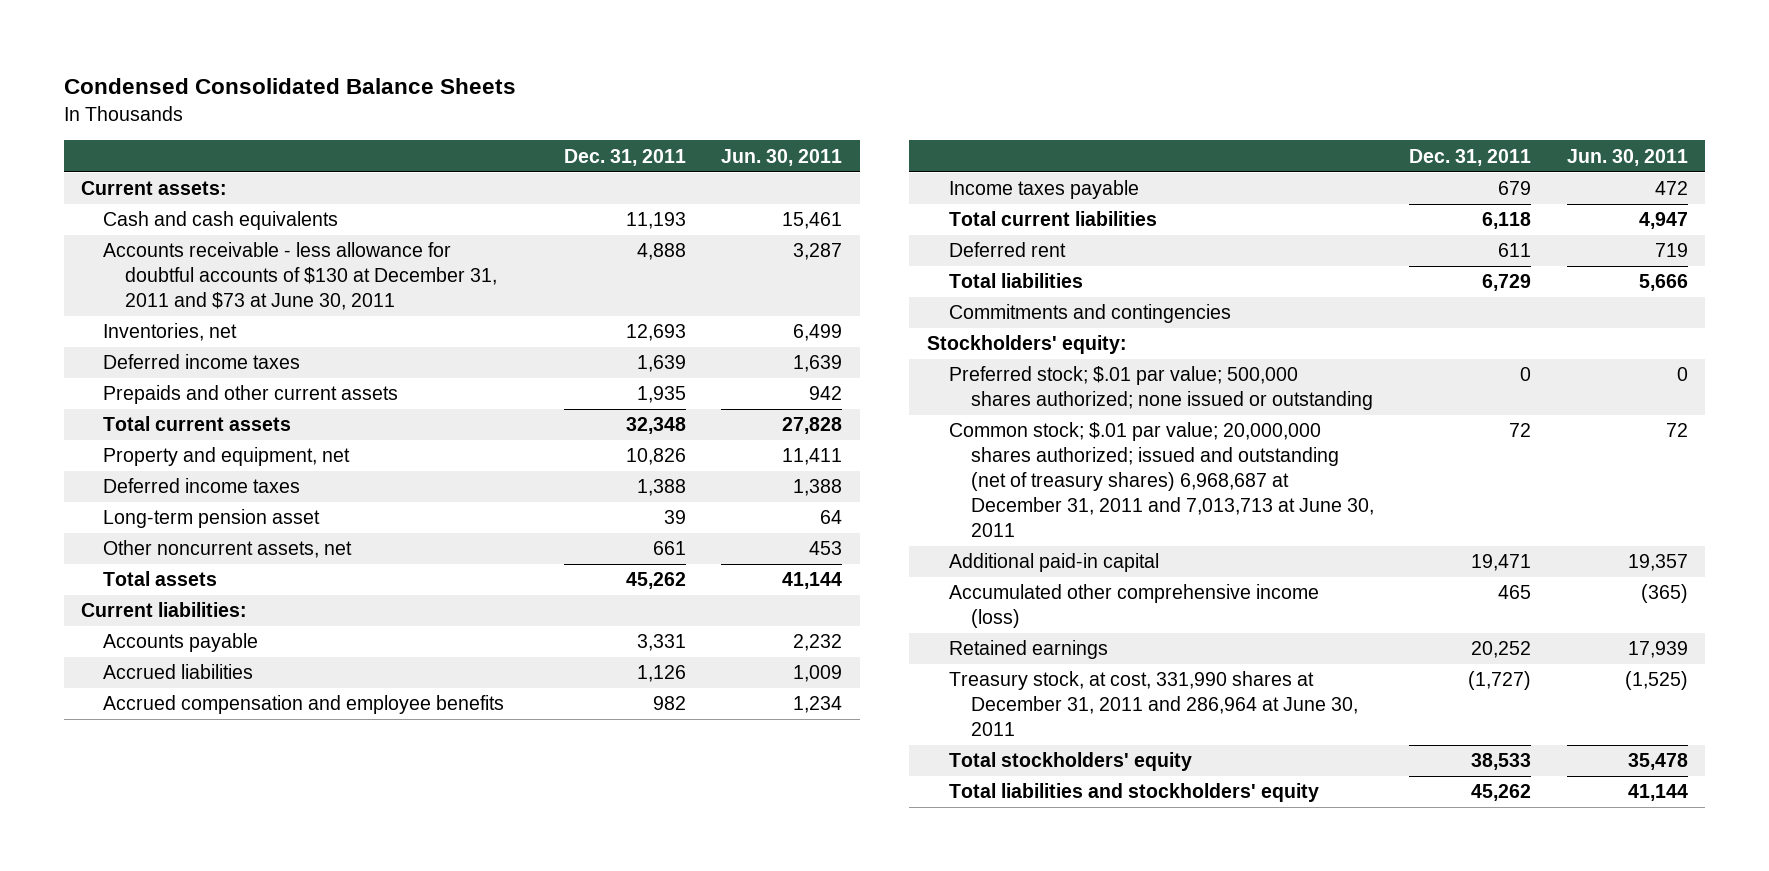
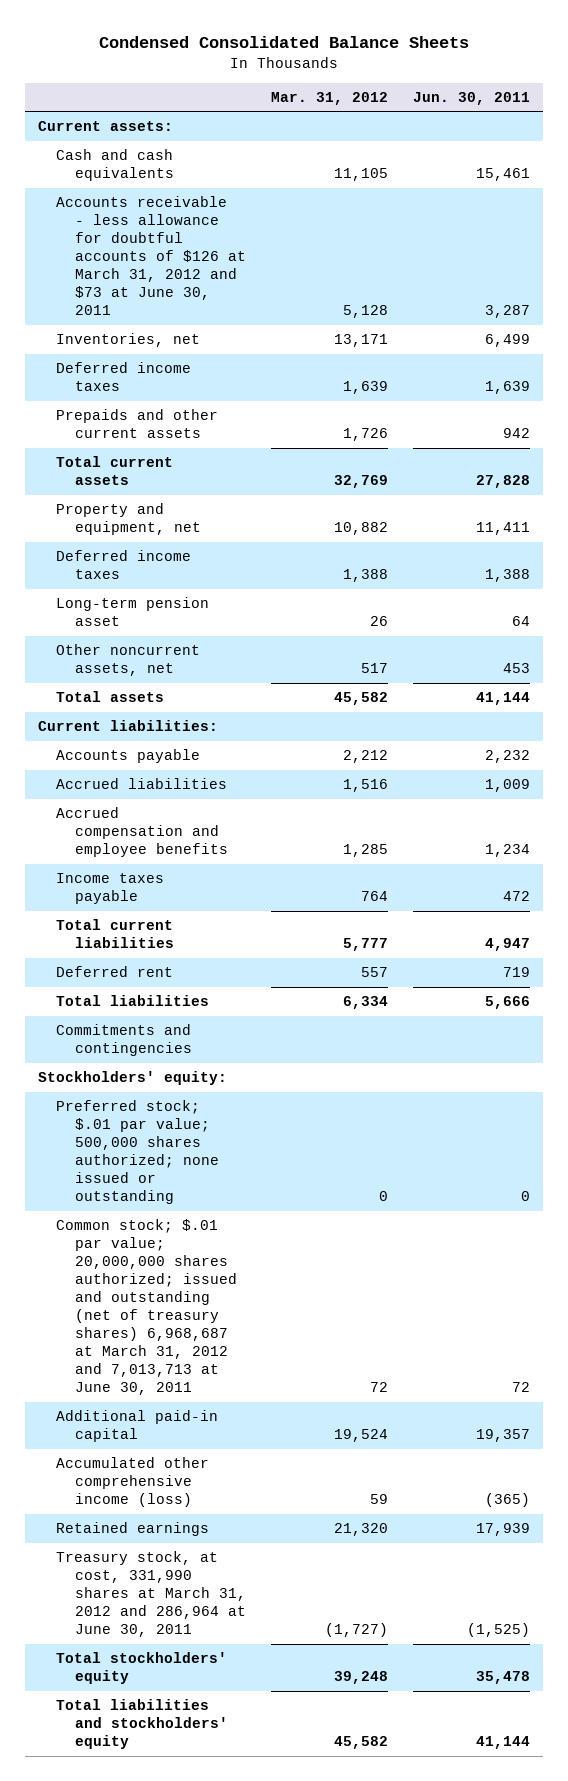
- | Dec. 31, 2011 | Jun. 30, 2011
+ | Mar. 31, 2012 | Jun. 30, 2011
- Accounts receivable - less allowance for doubtful accounts of $130 at December 31, 2011 and $73 at June 30, 2011 | 4,888 | 3,287
+ Accounts receivable - less allowance for doubtful accounts of $126 at March 31, 2012 and $73 at June 30, 2011 | 5,128 | 3,287
- Common stock; $.01 par value; 20,000,000 shares authorized; issued and outstanding (net of treasury shares) 6,968,687 at December 31, 2011 and 7,013,713 at June 30, 2011 | 72 | 72
+ Common stock; $.01 par value; 20,000,000 shares authorized; issued and outstanding (net of treasury shares) 6,968,687 at March 31, 2012 and 7,013,713 at June 30, 2011 | 72 | 72
- Treasury stock, at cost, 331,990 shares at December 31, 2011 and 286,964 at June 30, 2011 | (1,727) | (1,525)
+ Treasury stock, at cost, 331,990 shares at March 31, 2012 and 286,964 at June 30, 2011 | (1,727) | (1,525)

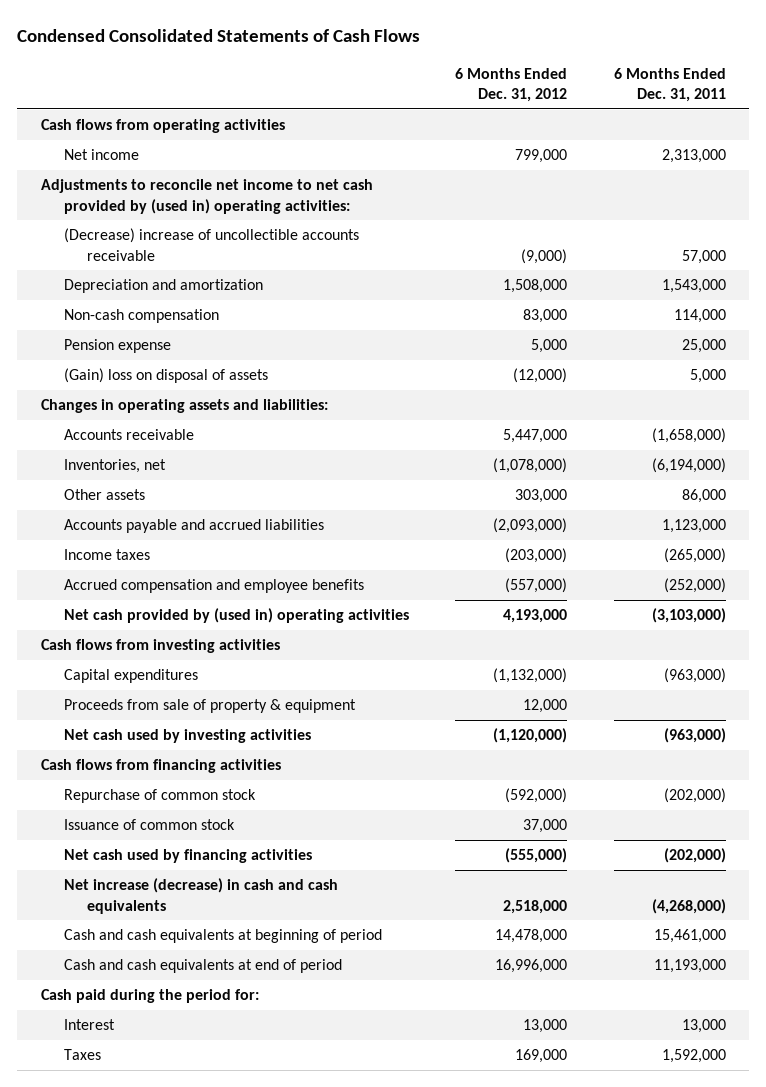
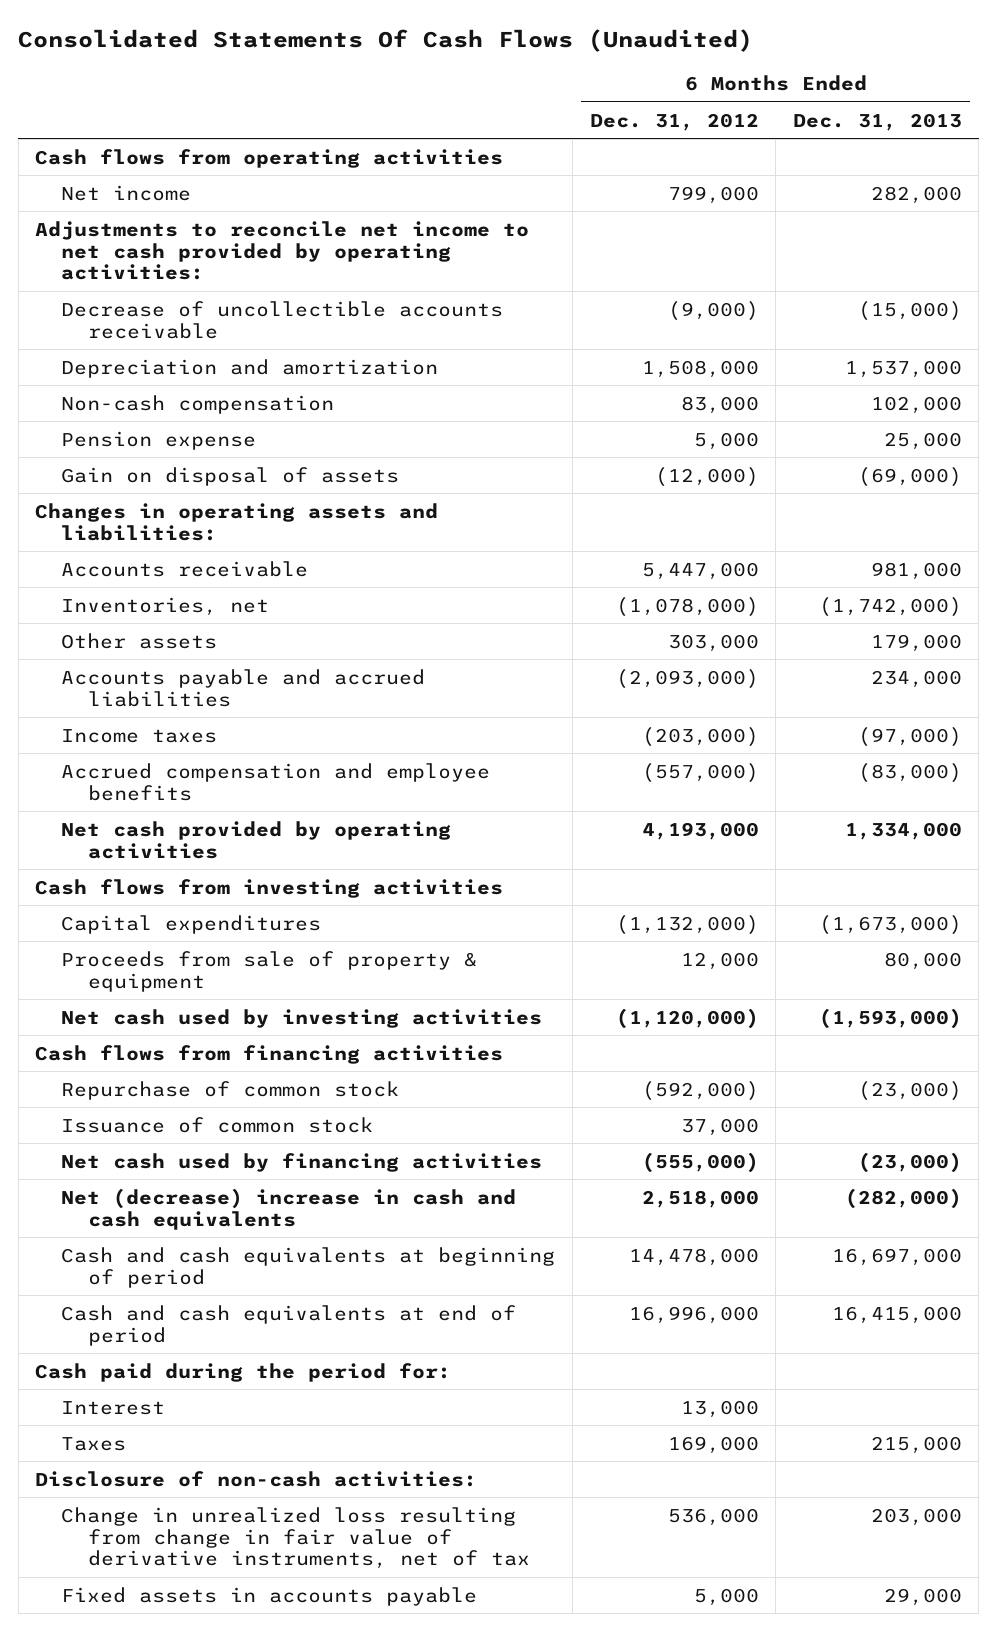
- Condensed Consolidated Statements of Cash Flows
+ Consolidated Statements Of Cash Flows (Unaudited)
- | 6 Months Ended Dec. 31, 2012 | 6 Months Ended Dec. 31, 2011
+ | 6 Months Ended Dec. 31, 2012 | 6 Months Ended Dec. 31, 2013
- Adjustments to reconcile net income to net cash provided by (used in) operating activities:
- (Decrease) increase of uncollectible accounts receivable | (9,000) | 57,000
+ Adjustments to reconcile net income to net cash provided by operating activities:
+ Decrease of uncollectible accounts receivable | (9,000) | (15,000)
- (Gain) loss on disposal of assets | (12,000) | 5,000
+ Gain on disposal of assets | (12,000) | (69,000)
- Net cash provided by (used in) operating activities | 4,193,000 | (3,103,000)
+ Net cash provided by operating activities | 4,193,000 | 1,334,000
- Net increase (decrease) in cash and cash equivalents | 2,518,000 | (4,268,000)
+ Net (decrease) increase in cash and cash equivalents | 2,518,000 | (282,000)
+ Disclosure of non-cash activities:
+ Change in unrealized loss resulting from change in fair value of derivative instruments, net of tax | 536,000 | 203,000
+ Fixed assets in accounts payable | 5,000 | 29,000

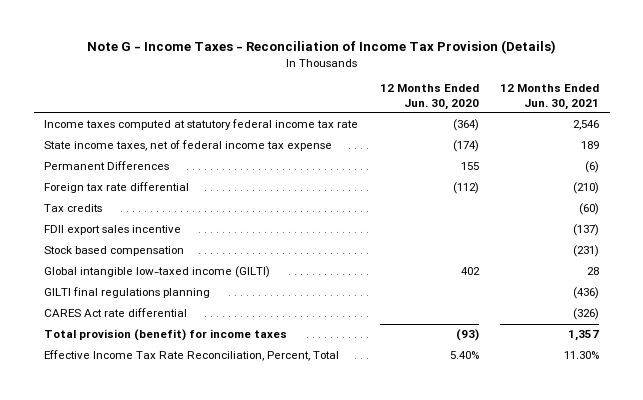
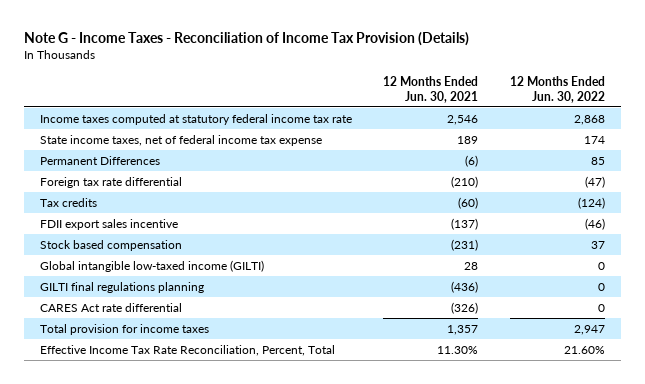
- | 12 Months Ended Jun. 30, 2020 | 12 Months Ended Jun. 30, 2021
+ | 12 Months Ended Jun. 30, 2021 | 12 Months Ended Jun. 30, 2022
- Total provision (benefit) for income taxes | (93) | 1,357
+ Total provision for income taxes | 1,357 | 2,947

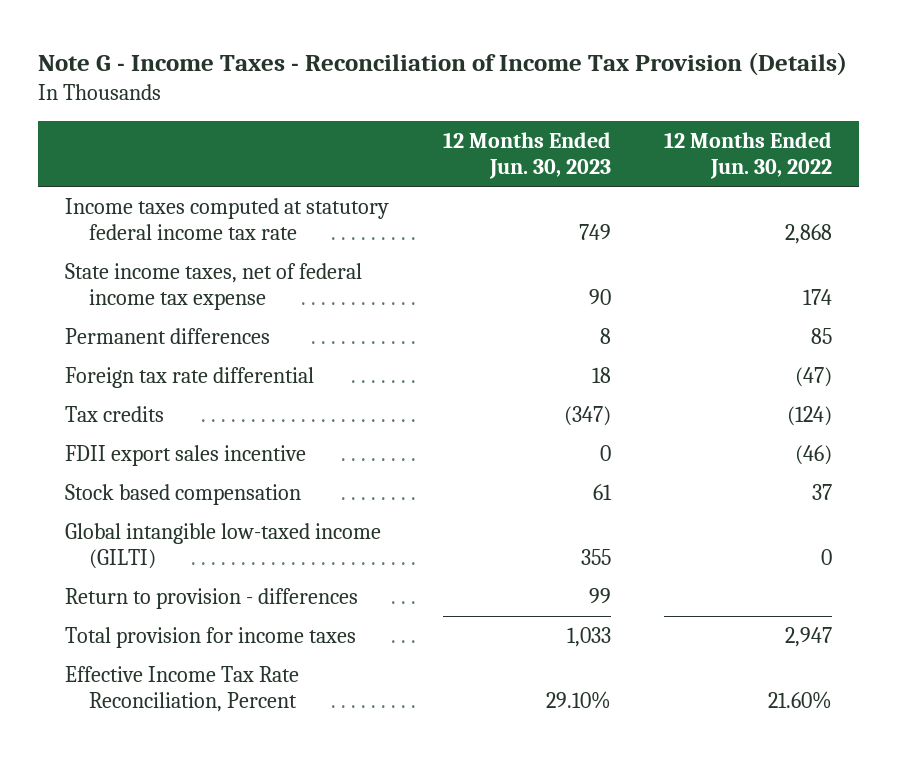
- | 12 Months Ended Jun. 30, 2021 | 12 Months Ended Jun. 30, 2022
+ | 12 Months Ended Jun. 30, 2023 | 12 Months Ended Jun. 30, 2022
- Permanent Differences | (6) | 85
+ Permanent differences | 8 | 85
- GILTI final regulations planning | (436) | 0
- CARES Act rate differential | (326) | 0
+ Return to provision - differences | 99 |
- Effective Income Tax Rate Reconciliation, Percent, Total | 11.30% | 21.60%
+ Effective Income Tax Rate Reconciliation, Percent | 29.10% | 21.60%

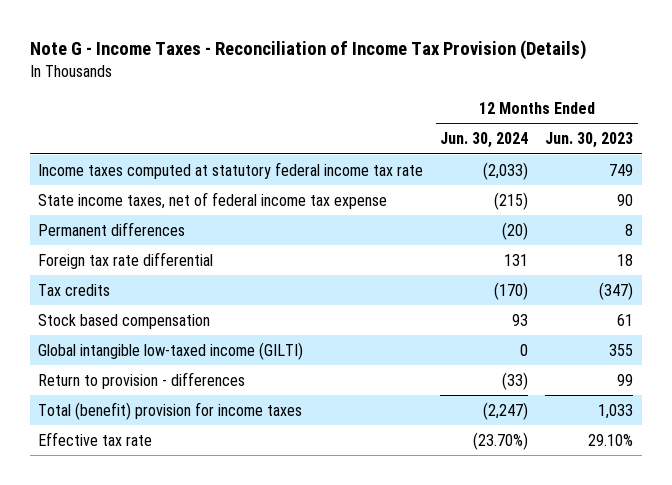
- | 12 Months Ended Jun. 30, 2023 | 12 Months Ended Jun. 30, 2022
+ | 12 Months Ended Jun. 30, 2024 | 12 Months Ended Jun. 30, 2023
- FDII export sales incentive | 0 | (46)
- Total provision for income taxes | 1,033 | 2,947
- Effective Income Tax Rate Reconciliation, Percent | 29.10% | 21.60%
+ Total (benefit) provision for income taxes | (2,247) | 1,033
+ Effective tax rate | (23.70%) | 29.10%

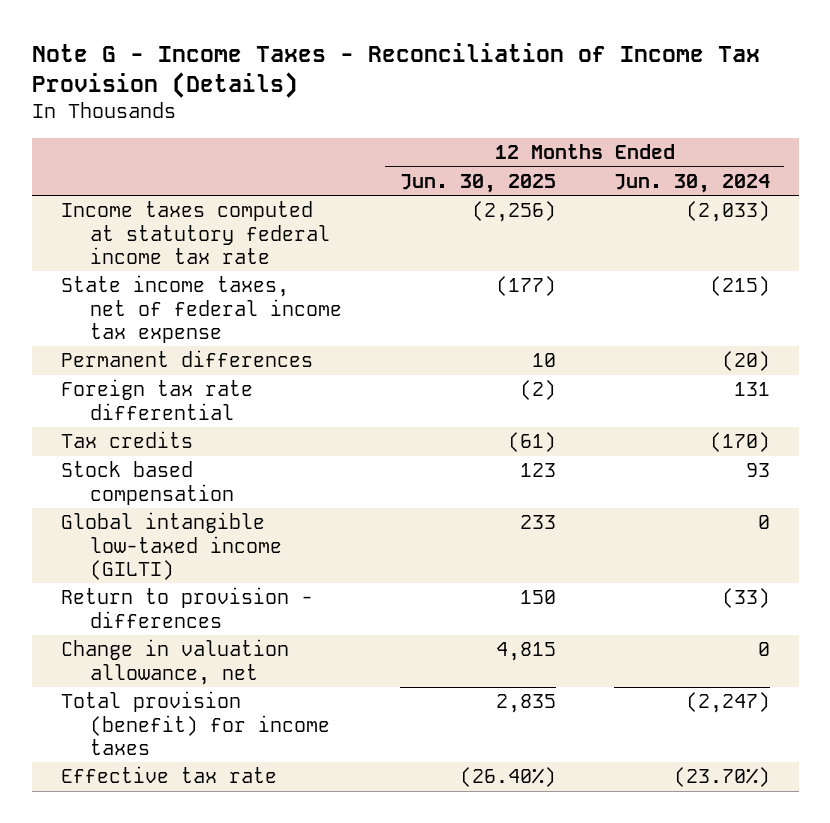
- | 12 Months Ended Jun. 30, 2024 | 12 Months Ended Jun. 30, 2023
+ | 12 Months Ended Jun. 30, 2025 | 12 Months Ended Jun. 30, 2024
- Total (benefit) provision for income taxes | (2,247) | 1,033
+ Change in valuation allowance, net | 4,815 | 0
+ Total provision (benefit) for income taxes | 2,835 | (2,247)

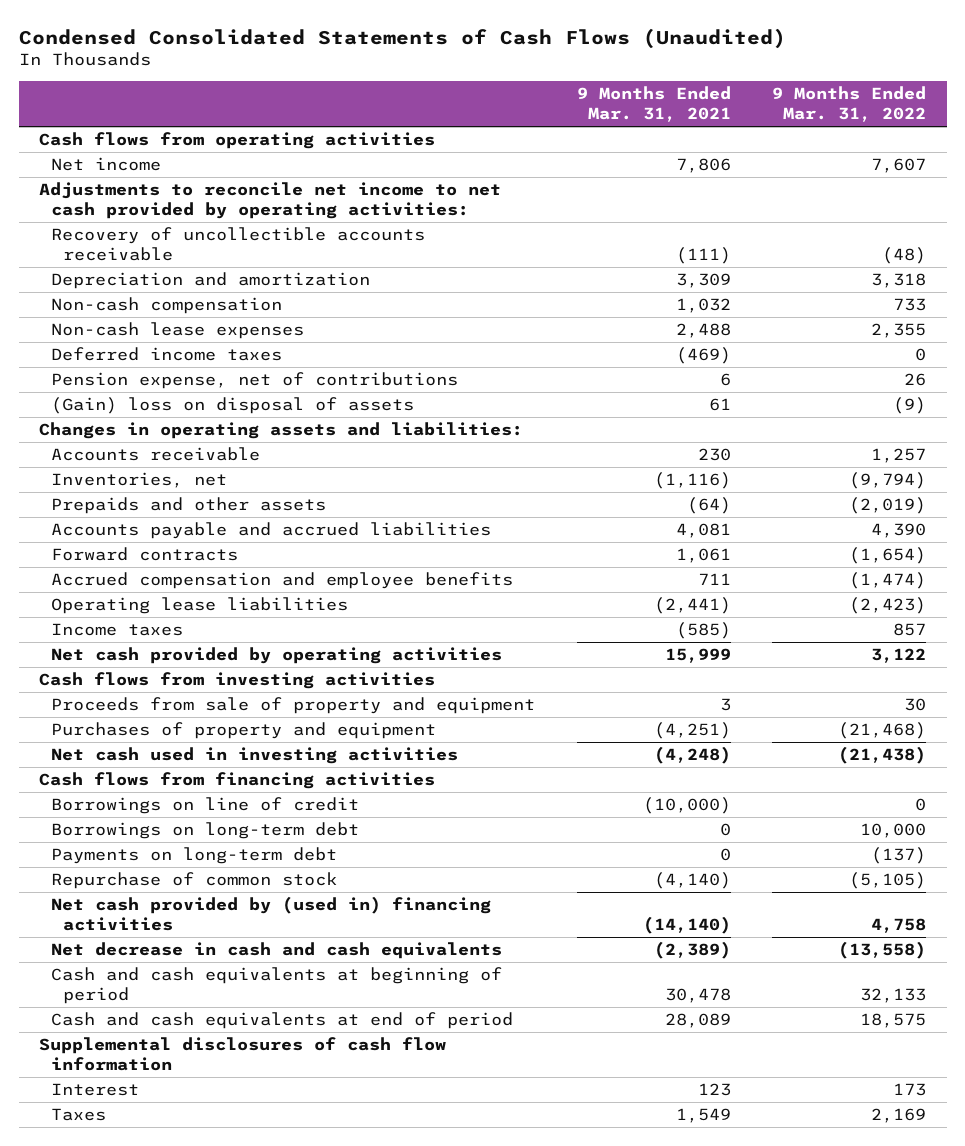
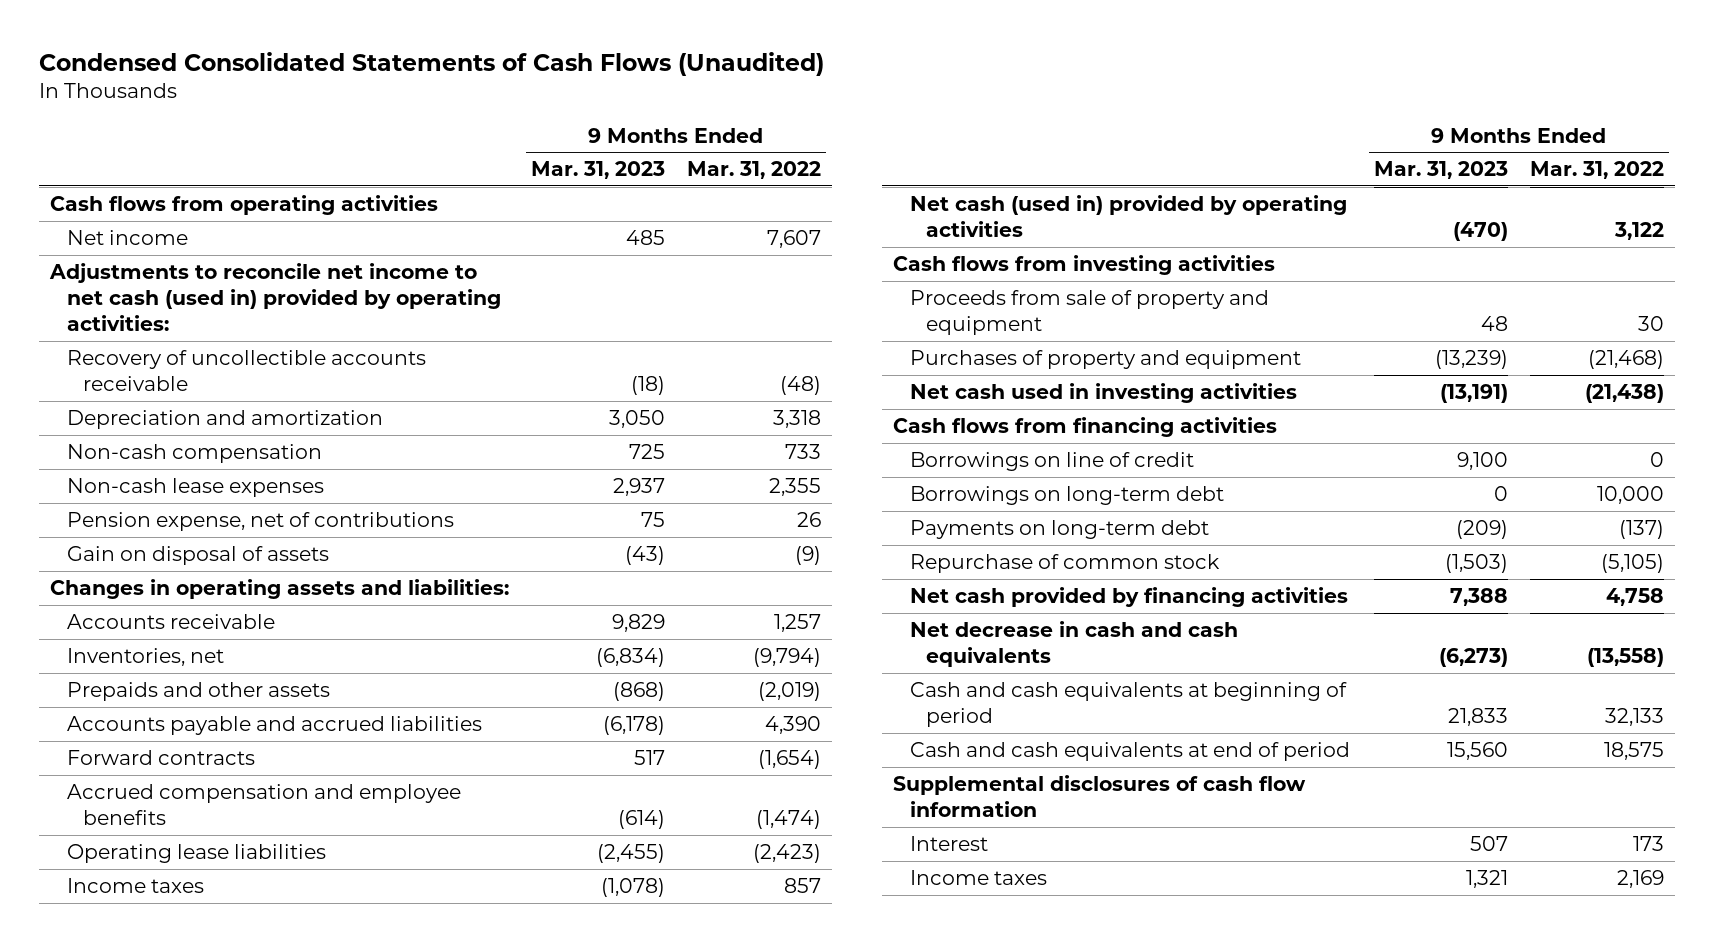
- | 9 Months Ended Mar. 31, 2021 | 9 Months Ended Mar. 31, 2022
+ | 9 Months Ended Mar. 31, 2023 | 9 Months Ended Mar. 31, 2022
- Adjustments to reconcile net income to net cash provided by operating activities:
+ Adjustments to reconcile net income to net cash (used in) provided by operating activities:
- Deferred income taxes | (469) | 0
- (Gain) loss on disposal of assets | 61 | (9)
+ Gain on disposal of assets | (43) | (9)
- Net cash provided by operating activities | 15,999 | 3,122
+ Net cash (used in) provided by operating activities | (470) | 3,122
- Net cash provided by (used in) financing activities | (14,140) | 4,758
+ Net cash provided by financing activities | 7,388 | 4,758
- Taxes | 1,549 | 2,169
+ Income taxes | 1,321 | 2,169

